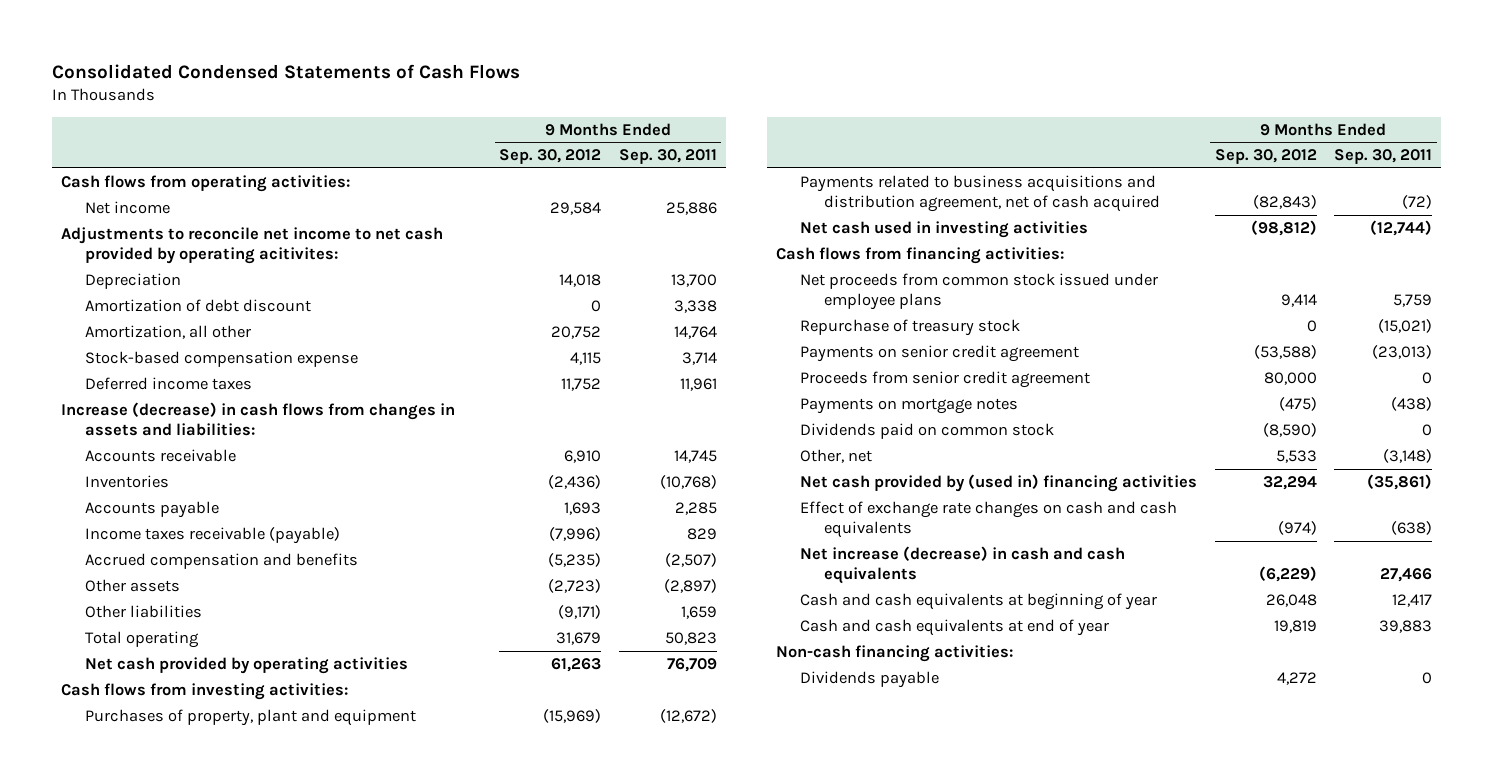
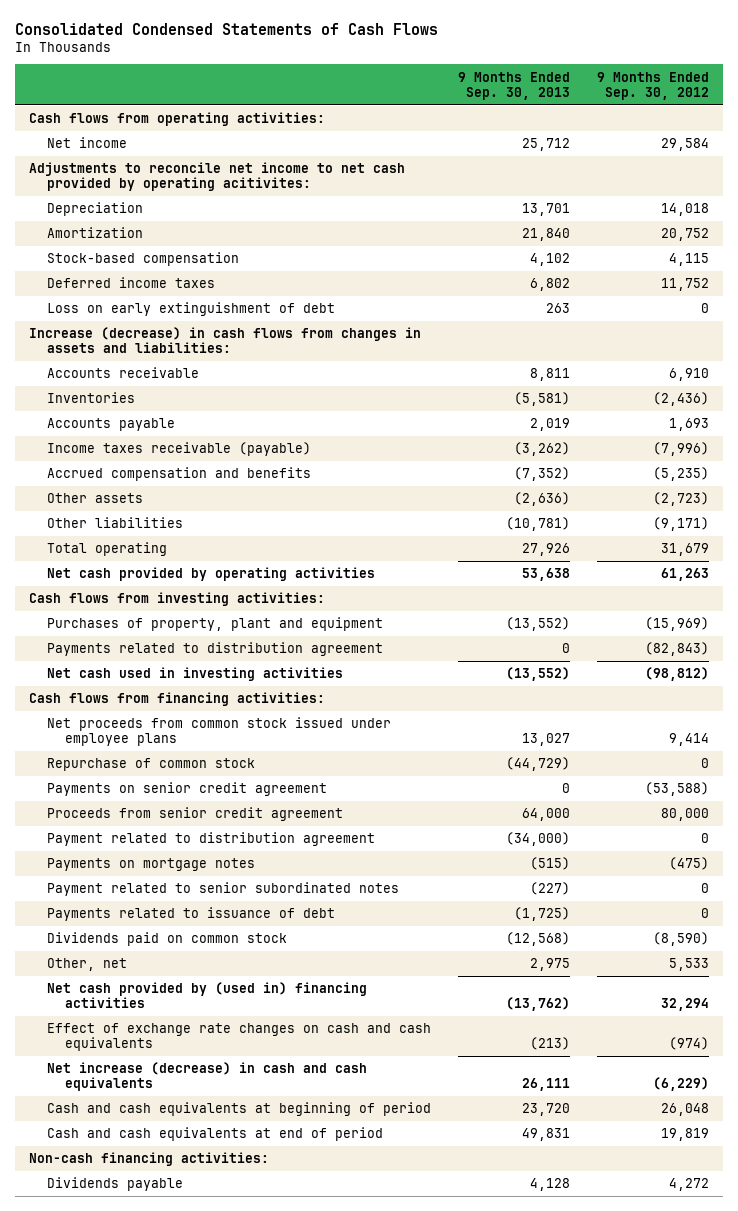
- | 9 Months Ended Sep. 30, 2012 | 9 Months Ended Sep. 30, 2011
+ | 9 Months Ended Sep. 30, 2013 | 9 Months Ended Sep. 30, 2012
- Amortization of debt discount | 0 | 3,338
- Amortization, all other | 20,752 | 14,764
- Stock-based compensation expense | 4,115 | 3,714
+ Amortization | 21,840 | 20,752
+ Stock-based compensation | 4,102 | 4,115
+ Loss on early extinguishment of debt | 263 | 0
- Payments related to business acquisitions and distribution agreement, net of cash acquired | (82,843) | (72)
+ Payments related to distribution agreement | 0 | (82,843)
- Repurchase of treasury stock | 0 | (15,021)
+ Repurchase of common stock | (44,729) | 0
+ Payment related to distribution agreement | (34,000) | 0
+ Payment related to senior subordinated notes | (227) | 0
+ Payments related to issuance of debt | (1,725) | 0
- Cash and cash equivalents at beginning of year | 26,048 | 12,417
- Cash and cash equivalents at end of year | 19,819 | 39,883
+ Cash and cash equivalents at beginning of period | 23,720 | 26,048
+ Cash and cash equivalents at end of period | 49,831 | 19,819

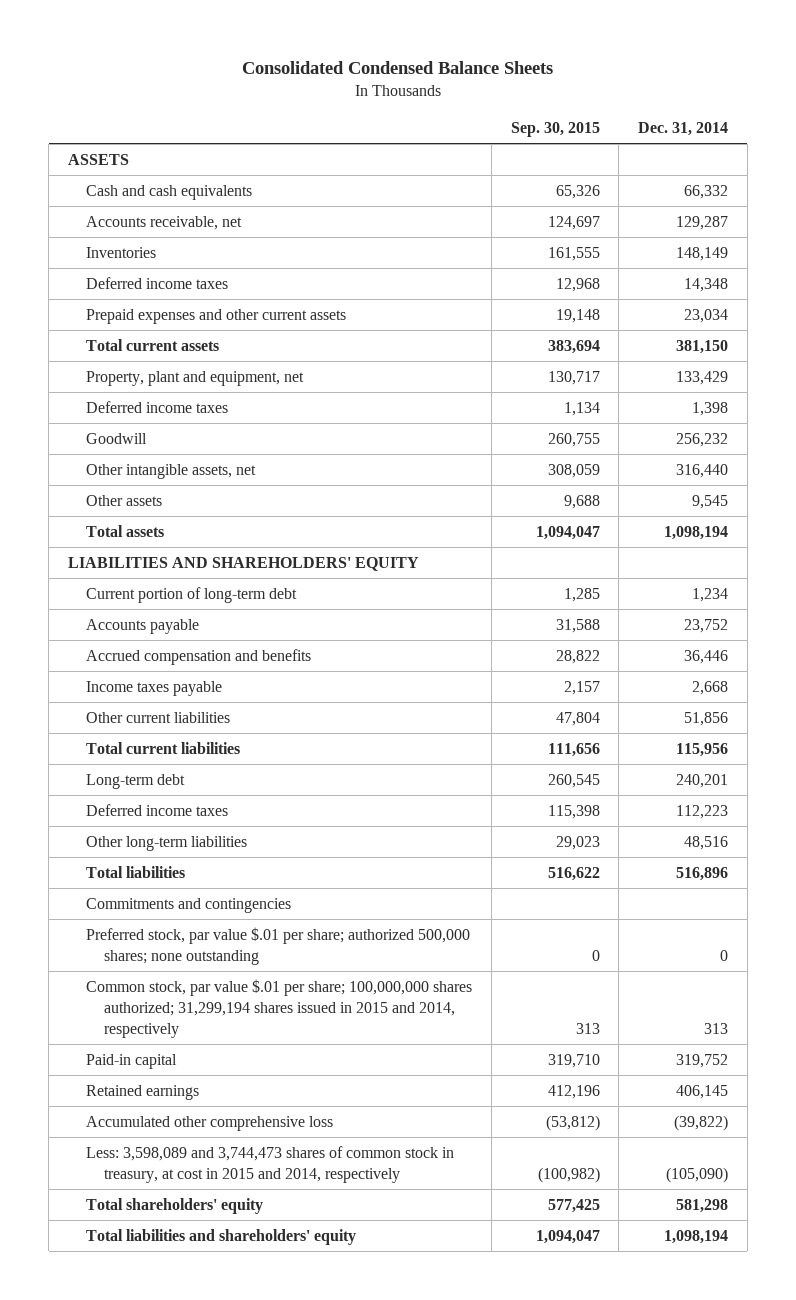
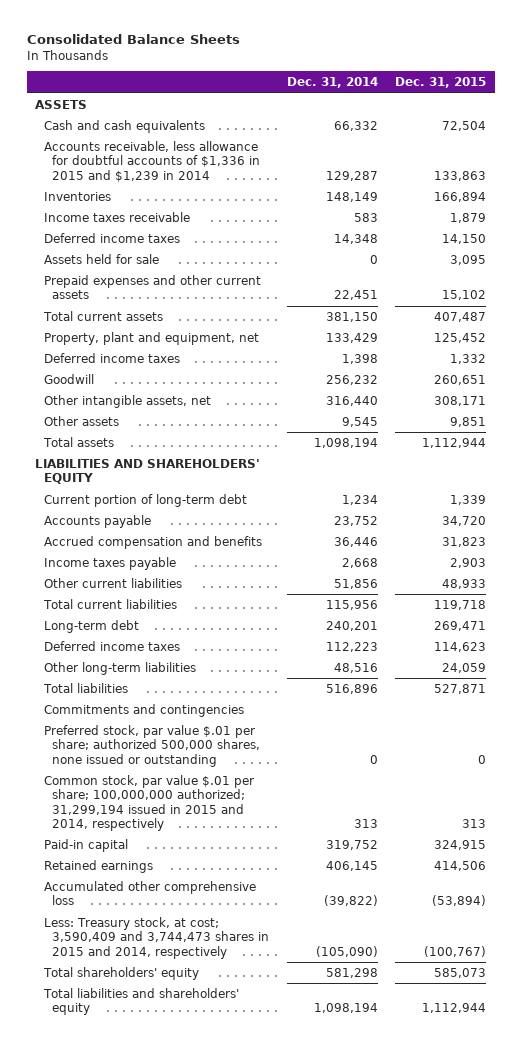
- Consolidated Condensed Balance Sheets
+ Consolidated Balance Sheets
- | Sep. 30, 2015 | Dec. 31, 2014
+ | Dec. 31, 2014 | Dec. 31, 2015
- Accounts receivable, net | 124,697 | 129,287
+ Accounts receivable, less allowance for doubtful accounts of $1,336 in 2015 and $1,239 in 2014 | 129,287 | 133,863
+ Income taxes receivable | 583 | 1,879
- Prepaid expenses and other current assets | 19,148 | 23,034
+ Assets held for sale | 0 | 3,095
+ Prepaid expenses and other current assets | 22,451 | 15,102
- Preferred stock, par value $.01 per share; authorized 500,000 shares; none outstanding | 0 | 0
- Common stock, par value $.01 per share; 100,000,000 shares authorized; 31,299,194 shares issued in 2015 and 2014, respectively | 313 | 313
+ Preferred stock, par value $.01 per share; authorized 500,000 shares, none issued or outstanding | 0 | 0
+ Common stock, par value $.01 per share; 100,000,000 authorized; 31,299,194 issued in 2015 and 2014, respectively | 313 | 313
- Less: 3,598,089 and 3,744,473 shares of common stock in treasury, at cost in 2015 and 2014, respectively | (100,982) | (105,090)
+ Less: Treasury stock, at cost; 3,590,409 and 3,744,473 shares in 2015 and 2014, respectively | (105,090) | (100,767)

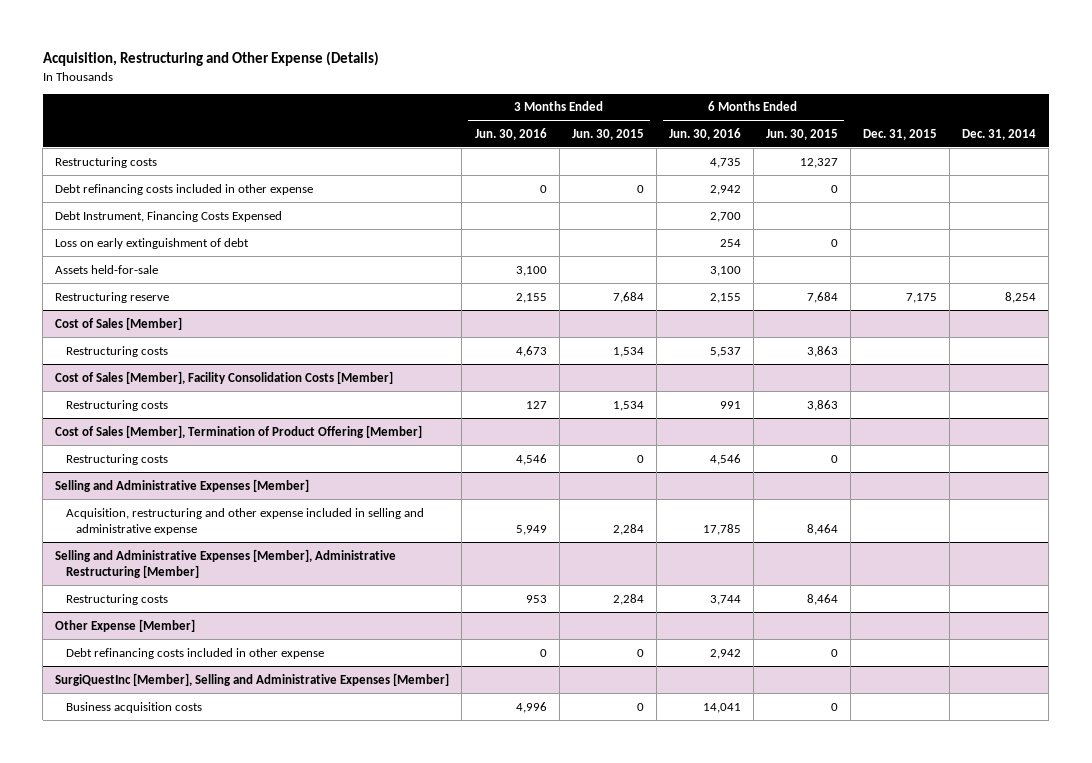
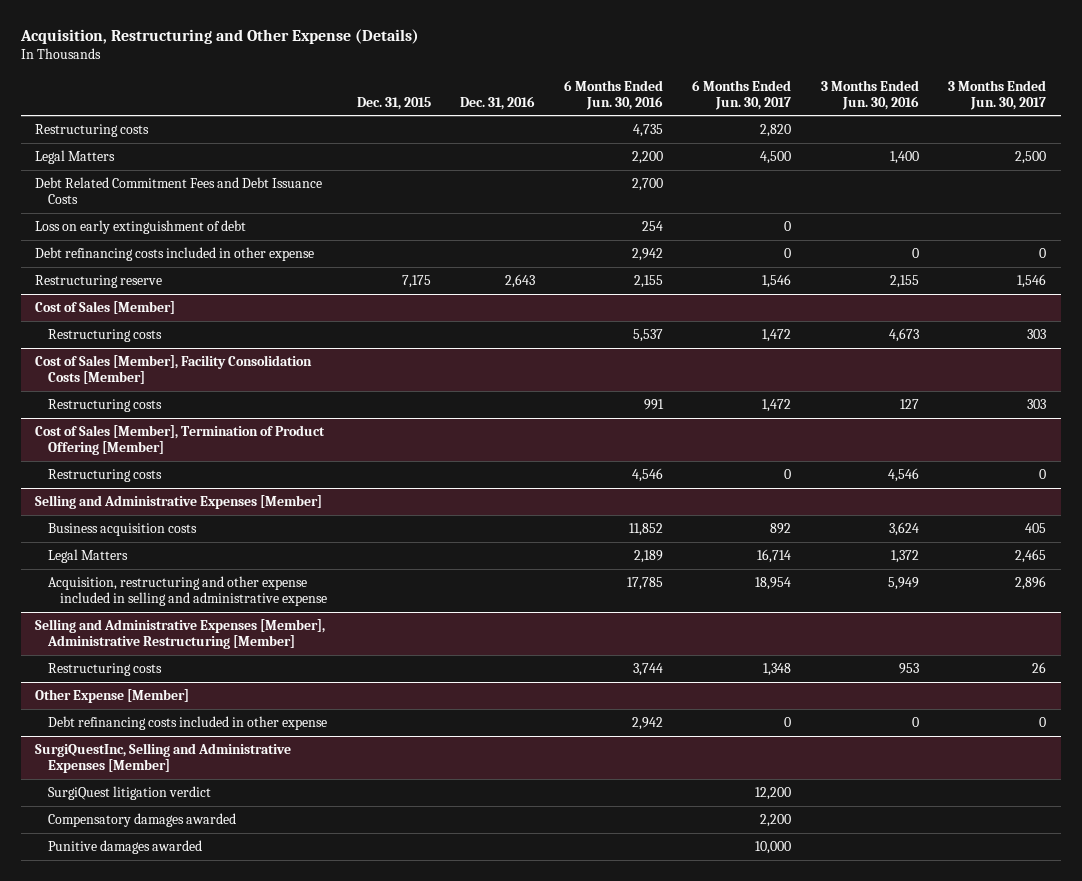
- | 3 Months Ended Jun. 30, 2016 | 3 Months Ended Jun. 30, 2015 | 6 Months Ended Jun. 30, 2016 | 6 Months Ended Jun. 30, 2015 | Dec. 31, 2015 | Dec. 31, 2014
+ | Dec. 31, 2015 | Dec. 31, 2016 | 6 Months Ended Jun. 30, 2016 | 6 Months Ended Jun. 30, 2017 | 3 Months Ended Jun. 30, 2016 | 3 Months Ended Jun. 30, 2017
- Debt Instrument, Financing Costs Expensed | | | 2,700 | | |
+ Legal Matters | | | 2,200 | 4,500 | 1,400 | 2,500
+ Debt Related Commitment Fees and Debt Issuance Costs | | | 2,700 | | |
- Assets held-for-sale | 3,100 | | 3,100 | | |
moved down: Debt refinancing costs included in other expense | | | 2,942 | 0 | 0 | 0
@ Selling and Administrative Expenses [Member]
+ Business acquisition costs | | | 11,852 | 892 | 3,624 | 405
+ Legal Matters | | | 2,189 | 16,714 | 1,372 | 2,465
- SurgiQuestInc [Member], Selling and Administrative Expenses [Member]
- Business acquisition costs | 4,996 | 0 | 14,041 | 0 | |
+ SurgiQuestInc, Selling and Administrative Expenses [Member]
+ SurgiQuest litigation verdict | | | | 12,200 | |
+ Compensatory damages awarded | | | | 2,200 | |
+ Punitive damages awarded | | | | 10,000 | |

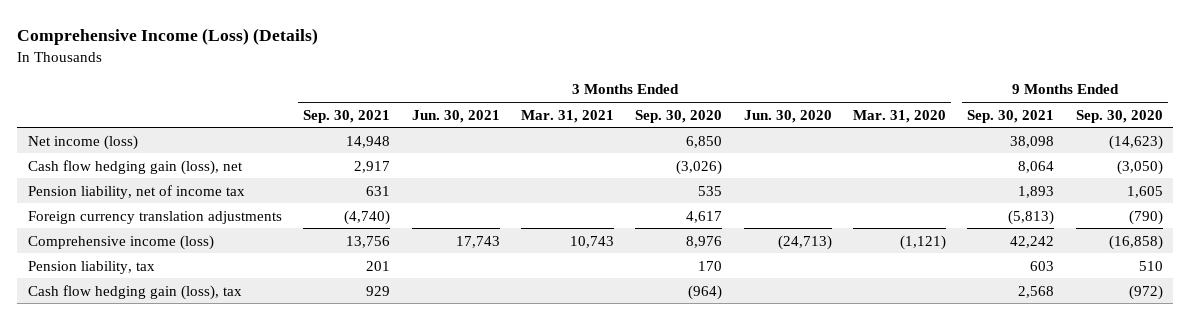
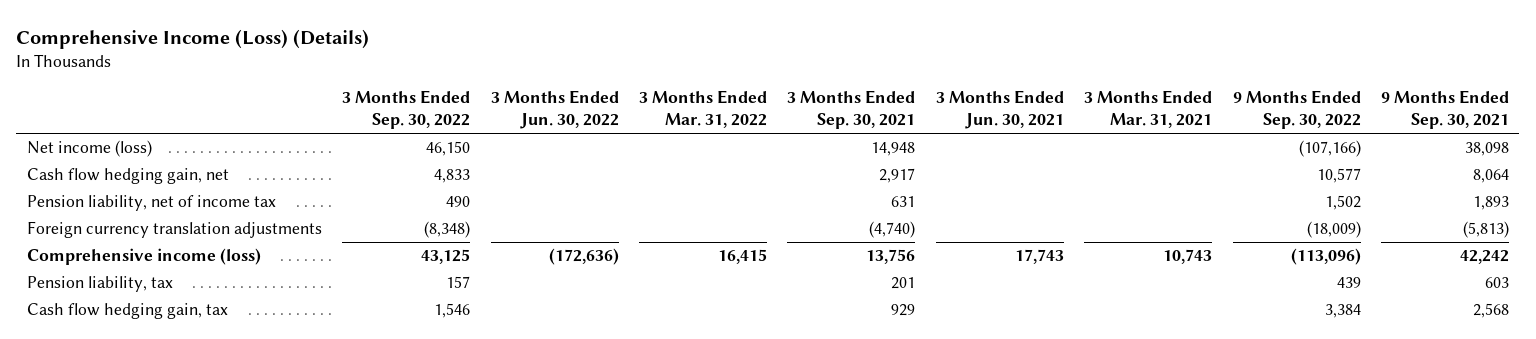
- | 3 Months Ended Sep. 30, 2021 | 3 Months Ended Jun. 30, 2021 | 3 Months Ended Mar. 31, 2021 | 3 Months Ended Sep. 30, 2020 | 3 Months Ended Jun. 30, 2020 | 3 Months Ended Mar. 31, 2020 | 9 Months Ended Sep. 30, 2021 | 9 Months Ended Sep. 30, 2020
+ | 3 Months Ended Sep. 30, 2022 | 3 Months Ended Jun. 30, 2022 | 3 Months Ended Mar. 31, 2022 | 3 Months Ended Sep. 30, 2021 | 3 Months Ended Jun. 30, 2021 | 3 Months Ended Mar. 31, 2021 | 9 Months Ended Sep. 30, 2022 | 9 Months Ended Sep. 30, 2021
- Cash flow hedging gain (loss), net | 2,917 | | | (3,026) | | | 8,064 | (3,050)
+ Cash flow hedging gain, net | 4,833 | | | 2,917 | | | 10,577 | 8,064
- Cash flow hedging gain (loss), tax | 929 | | | (964) | | | 2,568 | (972)
+ Cash flow hedging gain, tax | 1,546 | | | 929 | | | 3,384 | 2,568

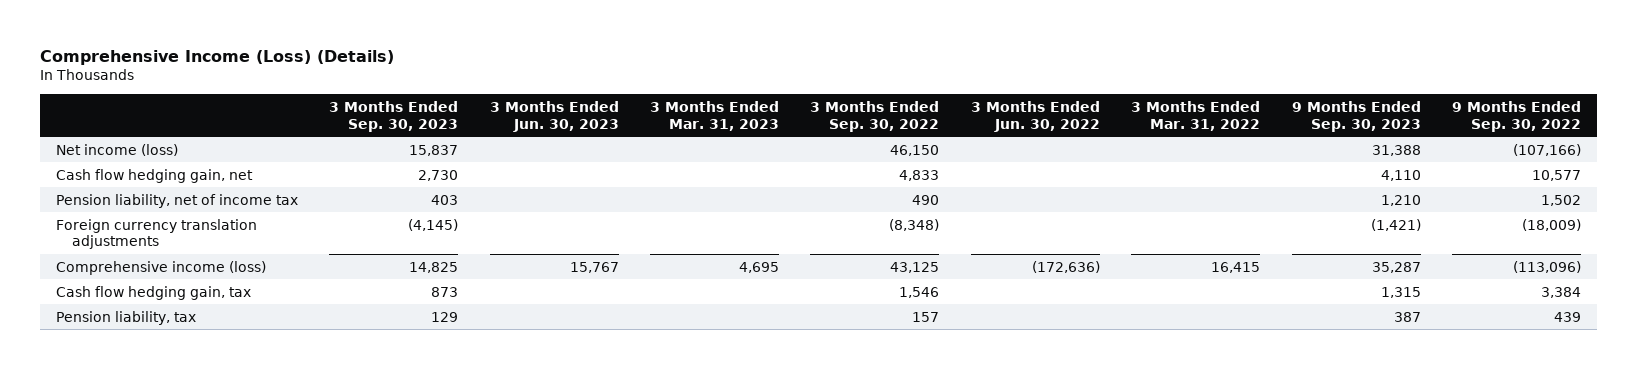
- | 3 Months Ended Sep. 30, 2022 | 3 Months Ended Jun. 30, 2022 | 3 Months Ended Mar. 31, 2022 | 3 Months Ended Sep. 30, 2021 | 3 Months Ended Jun. 30, 2021 | 3 Months Ended Mar. 31, 2021 | 9 Months Ended Sep. 30, 2022 | 9 Months Ended Sep. 30, 2021
+ | 3 Months Ended Sep. 30, 2023 | 3 Months Ended Jun. 30, 2023 | 3 Months Ended Mar. 31, 2023 | 3 Months Ended Sep. 30, 2022 | 3 Months Ended Jun. 30, 2022 | 3 Months Ended Mar. 31, 2022 | 9 Months Ended Sep. 30, 2023 | 9 Months Ended Sep. 30, 2022
moved down: Pension liability, tax | 129 | | | 157 | | | 387 | 439

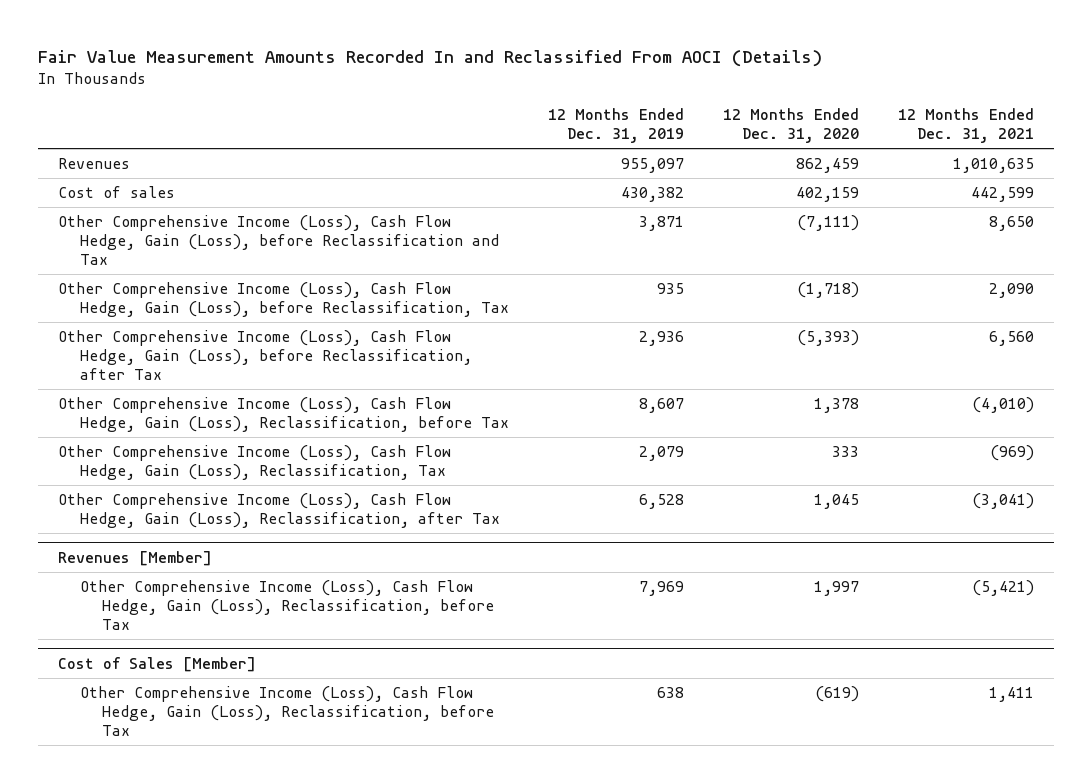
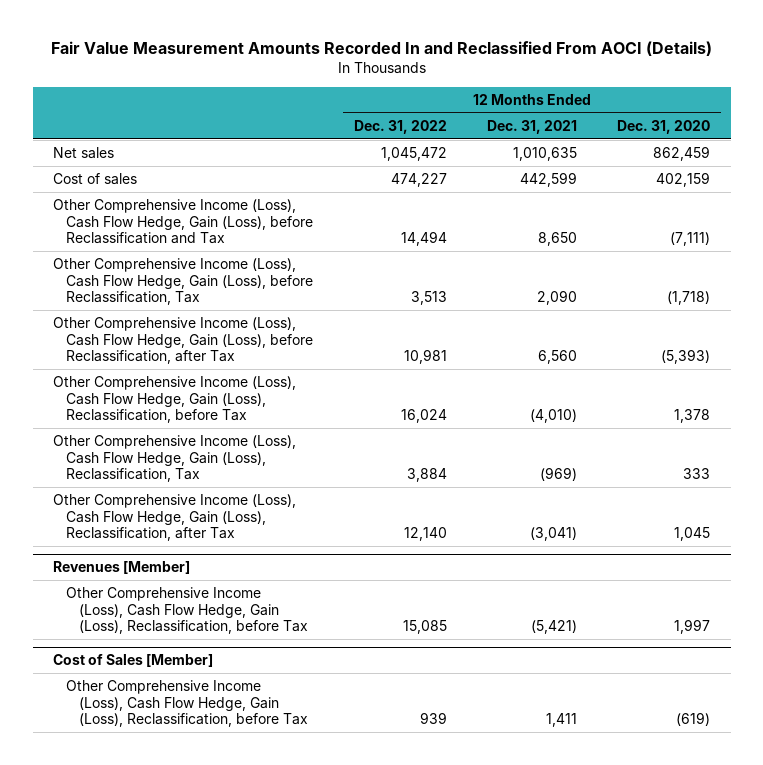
- | 12 Months Ended Dec. 31, 2019 | 12 Months Ended Dec. 31, 2020 | 12 Months Ended Dec. 31, 2021
+ | 12 Months Ended Dec. 31, 2022 | 12 Months Ended Dec. 31, 2021 | 12 Months Ended Dec. 31, 2020
- Revenues | 955,097 | 862,459 | 1,010,635
+ Net sales | 1,045,472 | 1,010,635 | 862,459

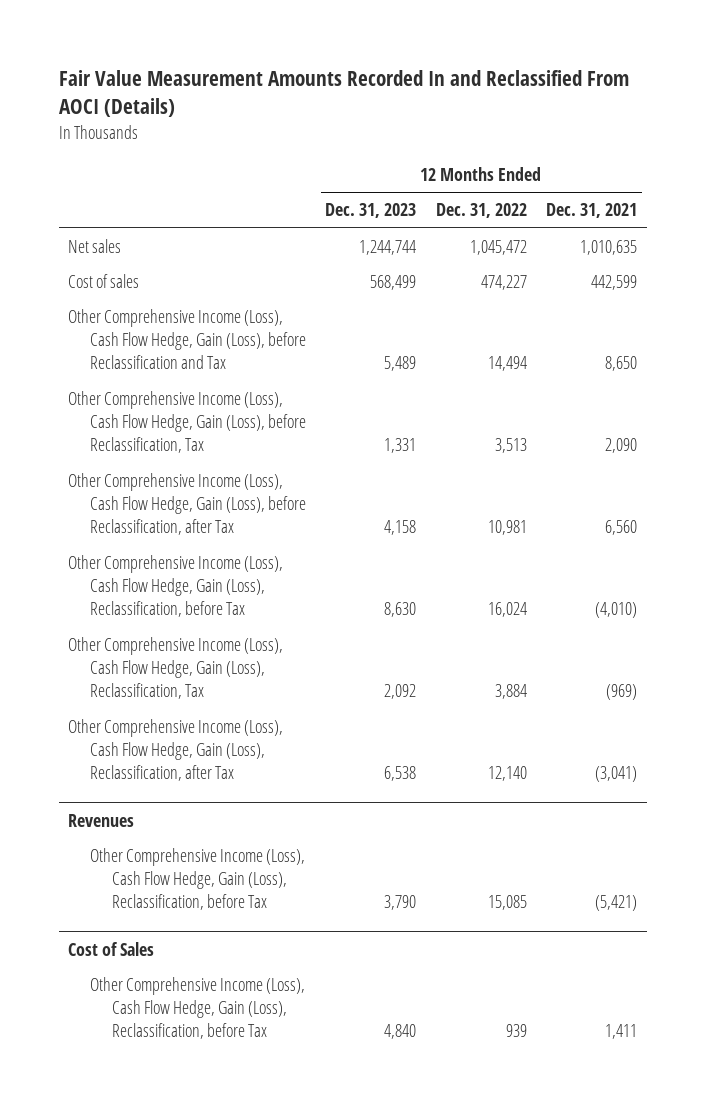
- | 12 Months Ended Dec. 31, 2022 | 12 Months Ended Dec. 31, 2021 | 12 Months Ended Dec. 31, 2020
+ | 12 Months Ended Dec. 31, 2023 | 12 Months Ended Dec. 31, 2022 | 12 Months Ended Dec. 31, 2021
- Revenues [Member]
+ Revenues
- Cost of Sales [Member]
+ Cost of Sales

